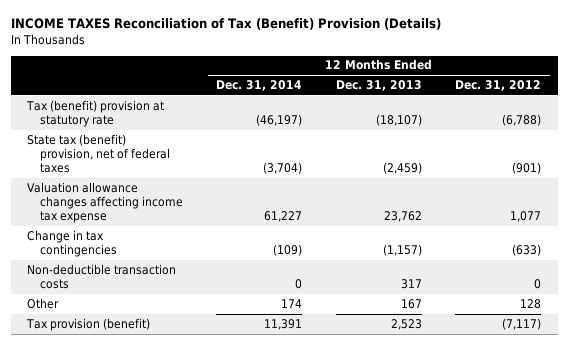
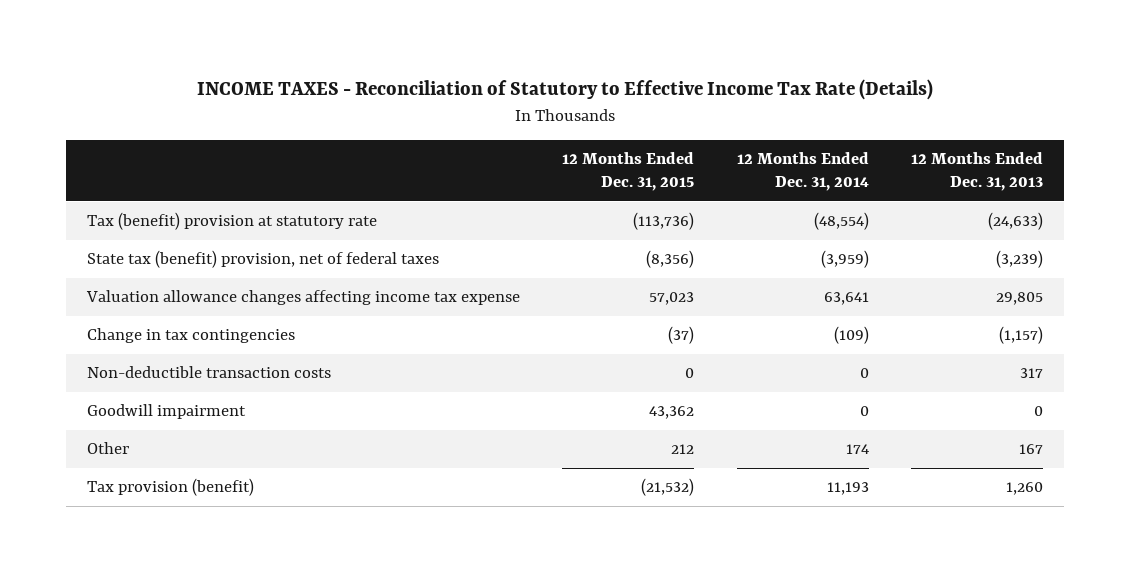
- INCOME TAXES Reconciliation of Tax (Benefit) Provision (Details)
+ INCOME TAXES - Reconciliation of Statutory to Effective Income Tax Rate (Details)
- | 12 Months Ended Dec. 31, 2014 | 12 Months Ended Dec. 31, 2013 | 12 Months Ended Dec. 31, 2012
+ | 12 Months Ended Dec. 31, 2015 | 12 Months Ended Dec. 31, 2014 | 12 Months Ended Dec. 31, 2013
- Tax (benefit) provision at statutory rate | (46,197) | (18,107) | (6,788)
- State tax (benefit) provision, net of federal taxes | (3,704) | (2,459) | (901)
- Valuation allowance changes affecting income tax expense | 61,227 | 23,762 | 1,077
+ Tax (benefit) provision at statutory rate | (113,736) | (48,554) | (24,633)
+ State tax (benefit) provision, net of federal taxes | (8,356) | (3,959) | (3,239)
+ Valuation allowance changes affecting income tax expense | 57,023 | 63,641 | 29,805
+ Goodwill impairment | 43,362 | 0 | 0
- Tax provision (benefit) | 11,391 | 2,523 | (7,117)
+ Tax provision (benefit) | (21,532) | 11,193 | 1,260

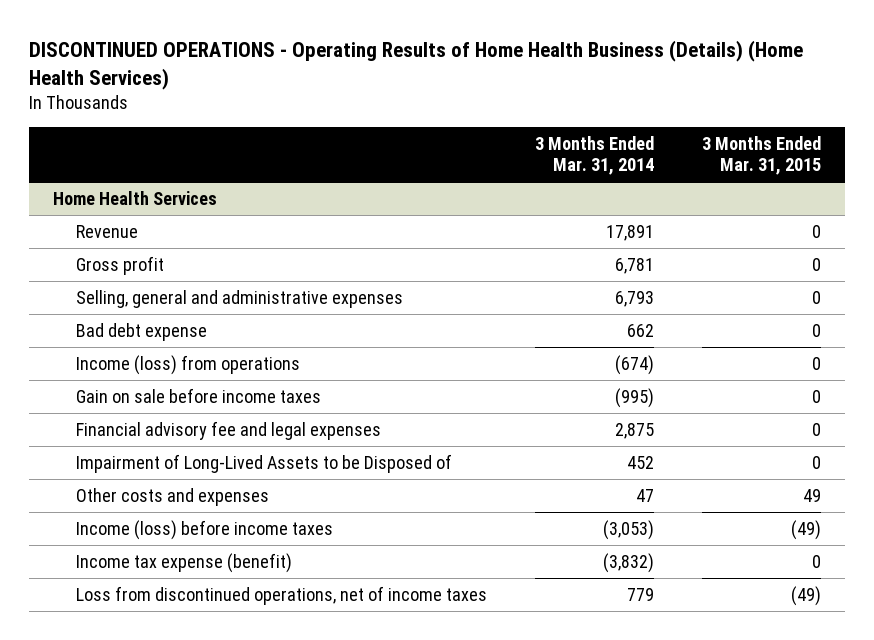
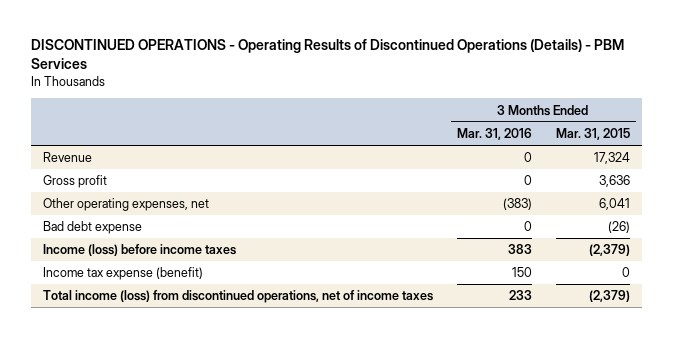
- DISCONTINUED OPERATIONS - Operating Results of Home Health Business (Details) (Home Health Services)
+ DISCONTINUED OPERATIONS - Operating Results of Discontinued Operations (Details) - PBM Services
- | 3 Months Ended Mar. 31, 2014 | 3 Months Ended Mar. 31, 2015
+ | 3 Months Ended Mar. 31, 2016 | 3 Months Ended Mar. 31, 2015
- Home Health Services
- Revenue | 17,891 | 0
- Gross profit | 6,781 | 0
- Selling, general and administrative expenses | 6,793 | 0
- Bad debt expense | 662 | 0
- Income (loss) from operations | (674) | 0
- Gain on sale before income taxes | (995) | 0
- Financial advisory fee and legal expenses | 2,875 | 0
- Impairment of Long-Lived Assets to be Disposed of | 452 | 0
- Other costs and expenses | 47 | 49
- Income (loss) before income taxes | (3,053) | (49)
+ Revenue | 0 | 17,324
+ Gross profit | 0 | 3,636
+ Other operating expenses, net | (383) | 6,041
+ Bad debt expense | 0 | (26)
+ Income (loss) before income taxes | 383 | (2,379)
- Loss from discontinued operations, net of income taxes | 779 | (49)
+ Total income (loss) from discontinued operations, net of income taxes | 233 | (2,379)

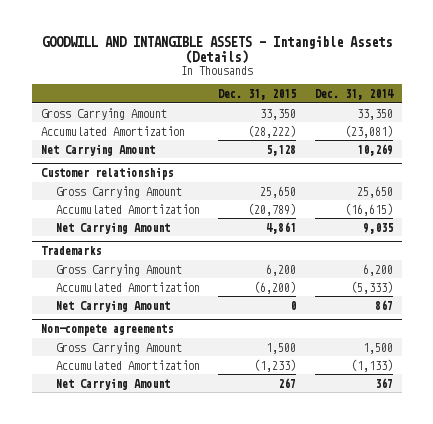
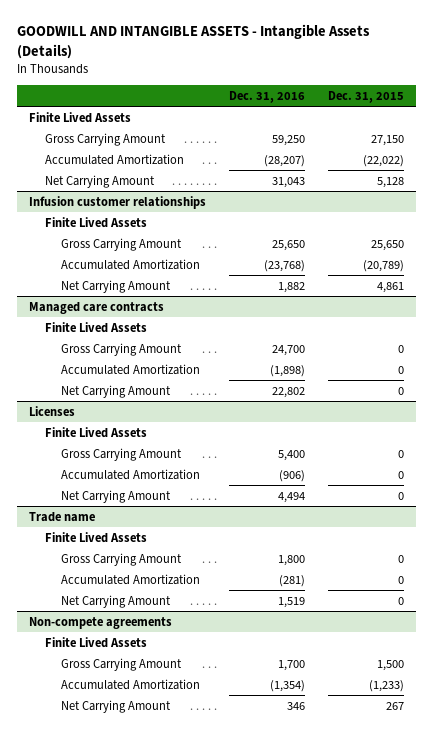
- | Dec. 31, 2015 | Dec. 31, 2014
+ | Dec. 31, 2016 | Dec. 31, 2015
- Gross Carrying Amount | 33,350 | 33,350
- Accumulated Amortization | (28,222) | (23,081)
+ Finite Lived Assets
+ Gross Carrying Amount | 59,250 | 27,150
+ Accumulated Amortization | (28,207) | (22,022)
- Customer relationships
+ Infusion customer relationships
+ Finite Lived Assets
- Trademarks
- Gross Carrying Amount | 6,200 | 6,200
- Accumulated Amortization | (6,200) | (5,333)
+ Managed care contracts
+ Finite Lived Assets
+ Gross Carrying Amount | 24,700 | 0
+ Accumulated Amortization | (1,898) | 0
+ Licenses
+ Finite Lived Assets
+ Gross Carrying Amount | 5,400 | 0
+ Accumulated Amortization | (906) | 0
+ Net Carrying Amount | 4,494 | 0
+ Trade name
+ Finite Lived Assets
+ Gross Carrying Amount | 1,800 | 0
+ Accumulated Amortization | (281) | 0
+ Net Carrying Amount | 1,519 | 0
@ Non-compete agreements
+ Finite Lived Assets

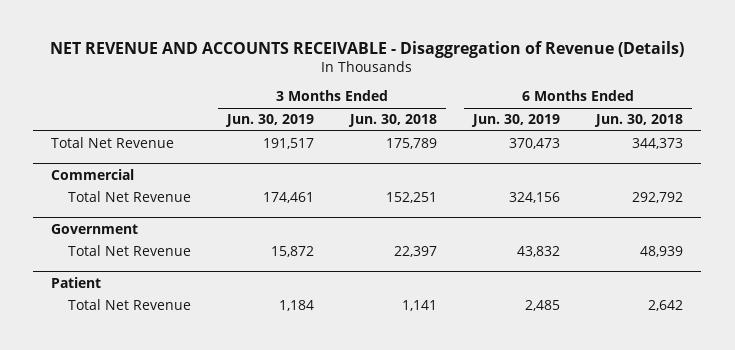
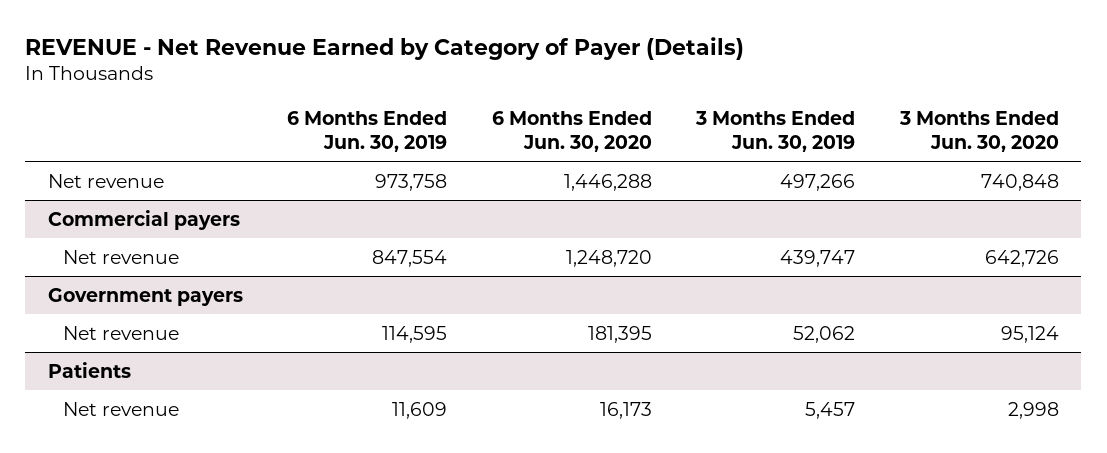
- NET REVENUE AND ACCOUNTS RECEIVABLE - Disaggregation of Revenue (Details)
+ REVENUE - Net Revenue Earned by Category of Payer (Details)
- | 3 Months Ended Jun. 30, 2019 | 3 Months Ended Jun. 30, 2018 | 6 Months Ended Jun. 30, 2019 | 6 Months Ended Jun. 30, 2018
+ | 6 Months Ended Jun. 30, 2019 | 6 Months Ended Jun. 30, 2020 | 3 Months Ended Jun. 30, 2019 | 3 Months Ended Jun. 30, 2020
- Total Net Revenue | 191,517 | 175,789 | 370,473 | 344,373
- Commercial
- Total Net Revenue | 174,461 | 152,251 | 324,156 | 292,792
- Government
- Total Net Revenue | 15,872 | 22,397 | 43,832 | 48,939
- Patient
- Total Net Revenue | 1,184 | 1,141 | 2,485 | 2,642
+ Net revenue | 973,758 | 1,446,288 | 497,266 | 740,848
+ Commercial payers
+ Net revenue | 847,554 | 1,248,720 | 439,747 | 642,726
+ Government payers
+ Net revenue | 114,595 | 181,395 | 52,062 | 95,124
+ Patients
+ Net revenue | 11,609 | 16,173 | 5,457 | 2,998

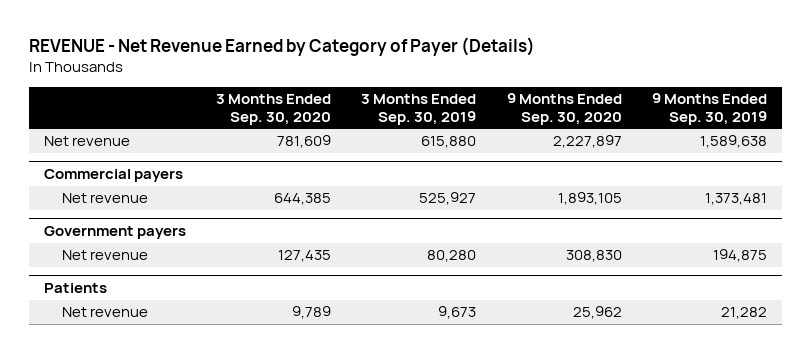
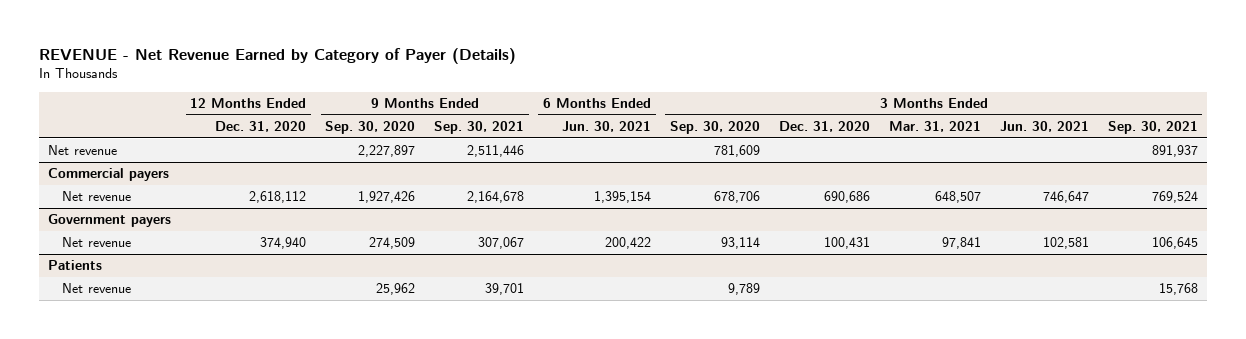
- | 3 Months Ended Sep. 30, 2020 | 3 Months Ended Sep. 30, 2019 | 9 Months Ended Sep. 30, 2020 | 9 Months Ended Sep. 30, 2019
+ | 12 Months Ended Dec. 31, 2020 | 9 Months Ended Sep. 30, 2020 | 9 Months Ended Sep. 30, 2021 | 6 Months Ended Jun. 30, 2021 | 3 Months Ended Sep. 30, 2020 | 3 Months Ended Dec. 31, 2020 | 3 Months Ended Mar. 31, 2021 | 3 Months Ended Jun. 30, 2021 | 3 Months Ended Sep. 30, 2021
@ Commercial payers
- Net revenue | 644,385 | 525,927 | 1,893,105 | 1,373,481
+ Net revenue | 2,618,112 | 1,927,426 | 2,164,678 | 1,395,154 | 678,706 | 690,686 | 648,507 | 746,647 | 769,524
@ Government payers
- Net revenue | 127,435 | 80,280 | 308,830 | 194,875
+ Net revenue | 374,940 | 274,509 | 307,067 | 200,422 | 93,114 | 100,431 | 97,841 | 102,581 | 106,645

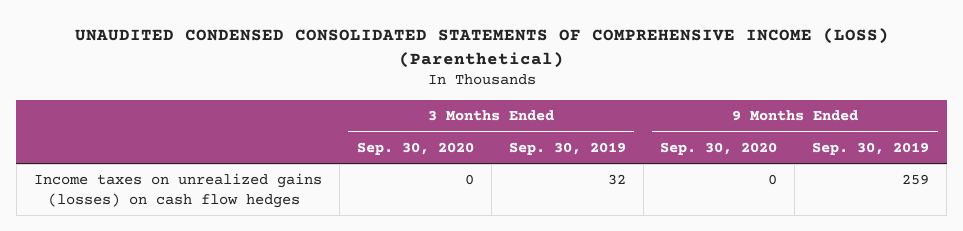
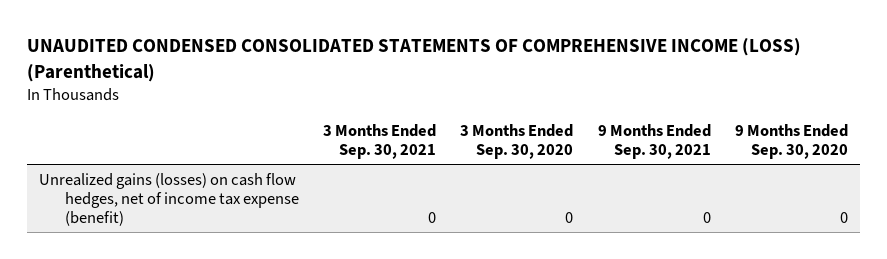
- | 3 Months Ended Sep. 30, 2020 | 3 Months Ended Sep. 30, 2019 | 9 Months Ended Sep. 30, 2020 | 9 Months Ended Sep. 30, 2019
+ | 3 Months Ended Sep. 30, 2021 | 3 Months Ended Sep. 30, 2020 | 9 Months Ended Sep. 30, 2021 | 9 Months Ended Sep. 30, 2020
- Income taxes on unrealized gains (losses) on cash flow hedges | 0 | 32 | 0 | 259
+ Unrealized gains (losses) on cash flow hedges, net of income tax expense (benefit) | 0 | 0 | 0 | 0

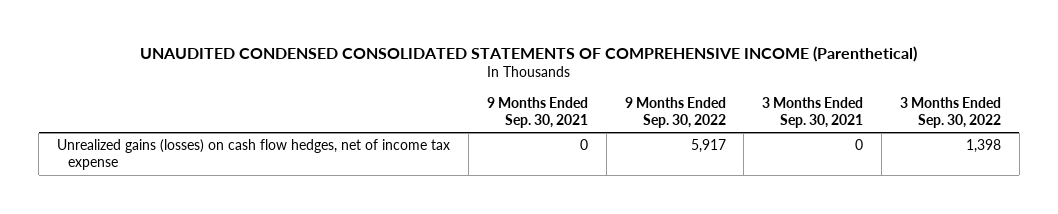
- UNAUDITED CONDENSED CONSOLIDATED STATEMENTS OF COMPREHENSIVE INCOME (LOSS) (Parenthetical)
+ UNAUDITED CONDENSED CONSOLIDATED STATEMENTS OF COMPREHENSIVE INCOME (Parenthetical)
- | 3 Months Ended Sep. 30, 2021 | 3 Months Ended Sep. 30, 2020 | 9 Months Ended Sep. 30, 2021 | 9 Months Ended Sep. 30, 2020
+ | 9 Months Ended Sep. 30, 2021 | 9 Months Ended Sep. 30, 2022 | 3 Months Ended Sep. 30, 2021 | 3 Months Ended Sep. 30, 2022
- Unrealized gains (losses) on cash flow hedges, net of income tax expense (benefit) | 0 | 0 | 0 | 0
+ Unrealized gains (losses) on cash flow hedges, net of income tax expense | 0 | 5,917 | 0 | 1,398

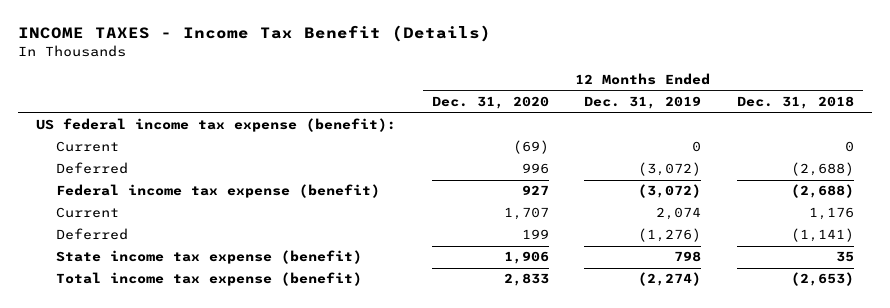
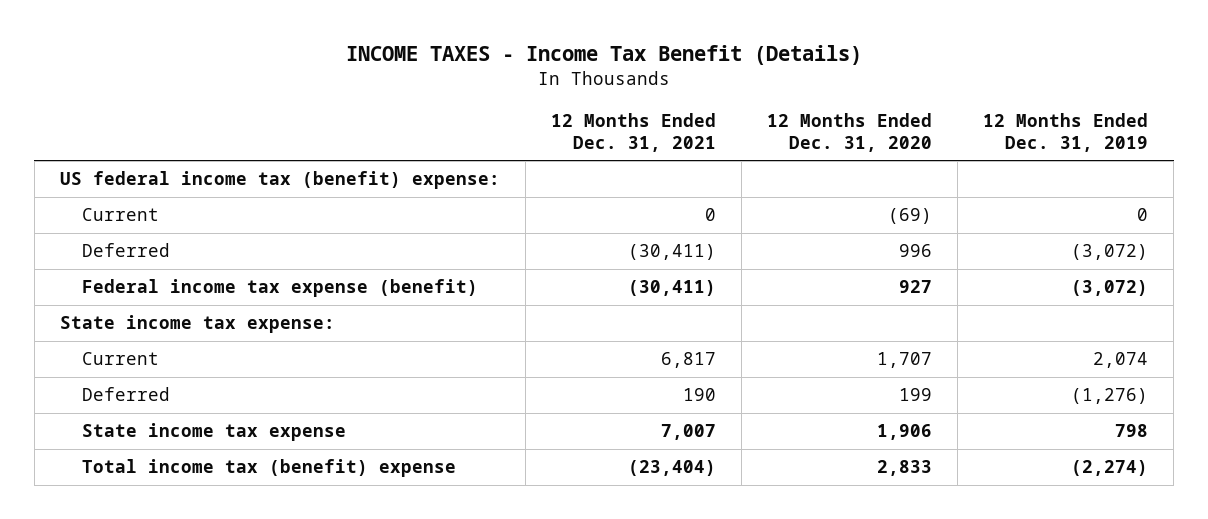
- | 12 Months Ended Dec. 31, 2020 | 12 Months Ended Dec. 31, 2019 | 12 Months Ended Dec. 31, 2018
+ | 12 Months Ended Dec. 31, 2021 | 12 Months Ended Dec. 31, 2020 | 12 Months Ended Dec. 31, 2019
- US federal income tax expense (benefit):
+ US federal income tax (benefit) expense:
+ State income tax expense:
- State income tax expense (benefit) | 1,906 | 798 | 35
- Total income tax expense (benefit) | 2,833 | (2,274) | (2,653)
+ State income tax expense | 7,007 | 1,906 | 798
+ Total income tax (benefit) expense | (23,404) | 2,833 | (2,274)

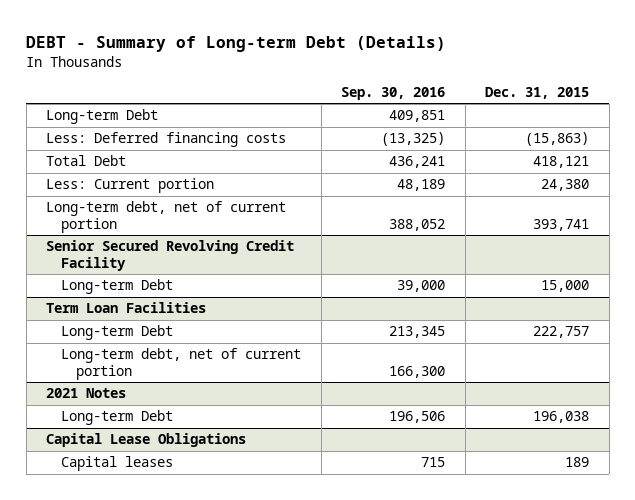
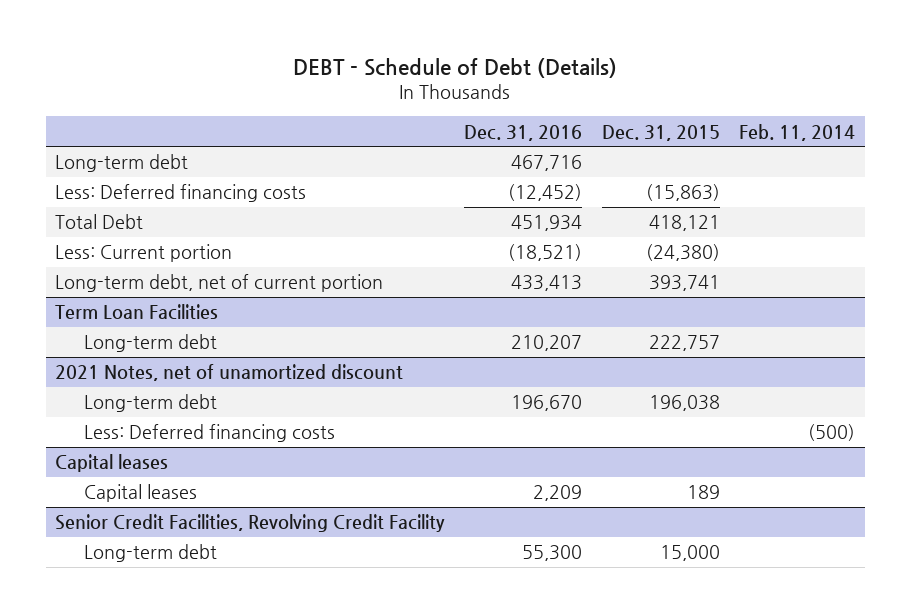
- DEBT - Summary of Long-term Debt (Details)
+ DEBT - Schedule of Debt (Details)
- | Sep. 30, 2016 | Dec. 31, 2015
+ | Dec. 31, 2016 | Dec. 31, 2015 | Feb. 11, 2014
- Long-term Debt | 409,851 |
+ Long-term debt | 467,716 | |
- Less: Current portion | 48,189 | 24,380
+ Less: Current portion | (18,521) | (24,380) |
- Senior Secured Revolving Credit Facility
- Long-term Debt | 39,000 | 15,000
@ Term Loan Facilities
- Long-term Debt | 213,345 | 222,757
- Long-term debt, net of current portion | 166,300 |
- 2021 Notes
- Long-term Debt | 196,506 | 196,038
- Capital Lease Obligations
@ Term Loan Facilities
+ Long-term debt | 210,207 | 222,757 |
+ 2021 Notes, net of unamortized discount
+ Long-term debt | 196,670 | 196,038 |
+ Less: Deferred financing costs | | | (500)
+ Capital leases
+ Senior Credit Facilities, Revolving Credit Facility
+ Long-term debt | 55,300 | 15,000 |

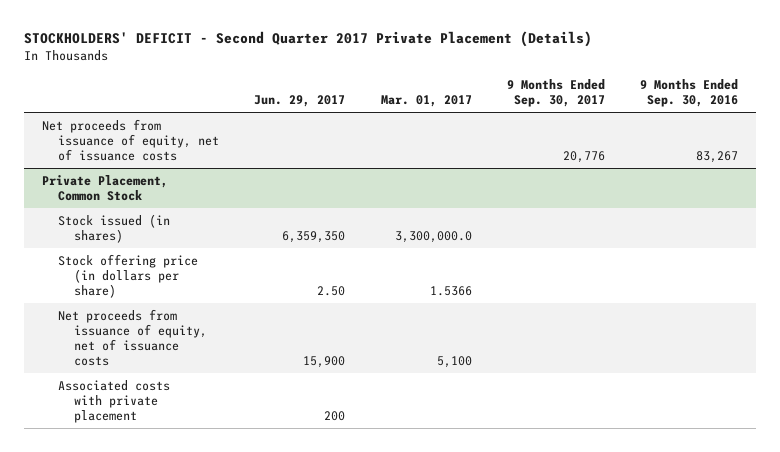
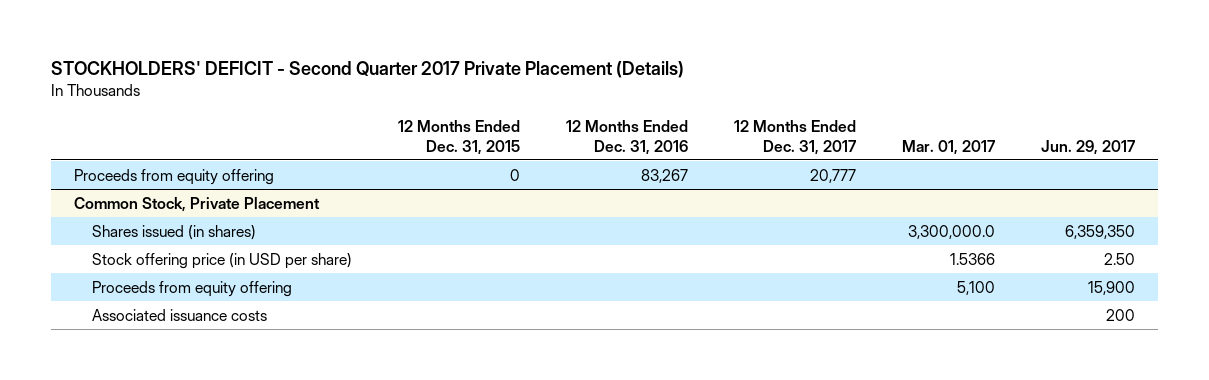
- | Jun. 29, 2017 | Mar. 01, 2017 | 9 Months Ended Sep. 30, 2017 | 9 Months Ended Sep. 30, 2016
+ | 12 Months Ended Dec. 31, 2015 | 12 Months Ended Dec. 31, 2016 | 12 Months Ended Dec. 31, 2017 | Mar. 01, 2017 | Jun. 29, 2017
- Net proceeds from issuance of equity, net of issuance costs | | | 20,776 | 83,267
- Private Placement, Common Stock
- Stock issued (in shares) | 6,359,350 | 3,300,000.0 | |
- Stock offering price (in dollars per share) | 2.50 | 1.5366 | |
- Net proceeds from issuance of equity, net of issuance costs | 15,900 | 5,100 | |
- Associated costs with private placement | 200 | | |
+ Proceeds from equity offering | 0 | 83,267 | 20,777 | |
+ Common Stock, Private Placement
+ Shares issued (in shares) | | | | 3,300,000.0 | 6,359,350
+ Stock offering price (in USD per share) | | | | 1.5366 | 2.50
+ Proceeds from equity offering | | | | 5,100 | 15,900
+ Associated issuance costs | | | | | 200

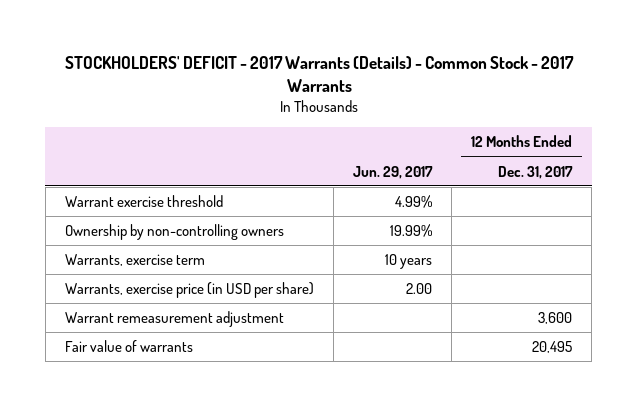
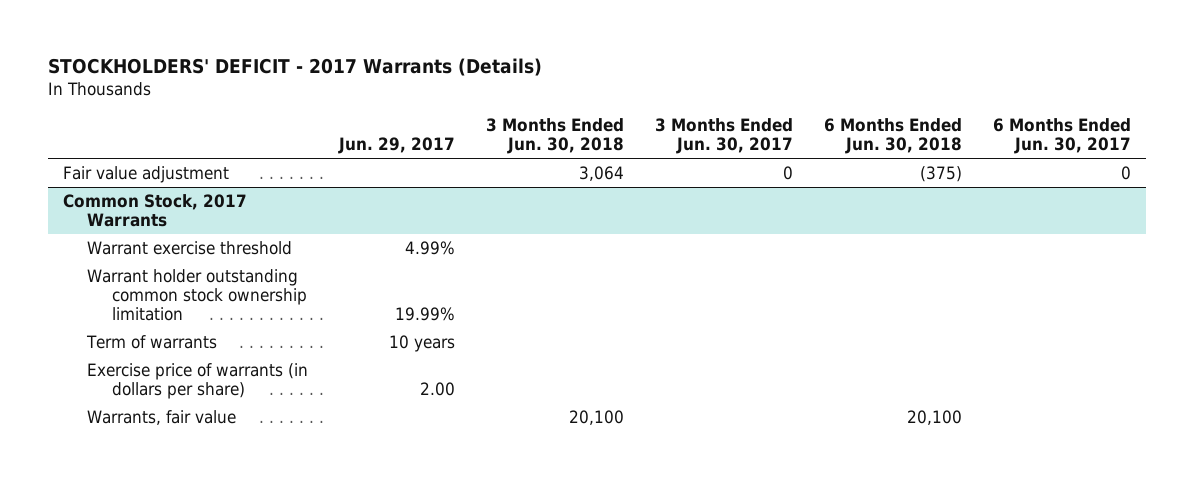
- STOCKHOLDERS' DEFICIT - 2017 Warrants (Details) - Common Stock - 2017 Warrants
+ STOCKHOLDERS' DEFICIT - 2017 Warrants (Details)
- | Jun. 29, 2017 | 12 Months Ended Dec. 31, 2017
+ | Jun. 29, 2017 | 3 Months Ended Jun. 30, 2018 | 3 Months Ended Jun. 30, 2017 | 6 Months Ended Jun. 30, 2018 | 6 Months Ended Jun. 30, 2017
+ Fair value adjustment | | 3,064 | 0 | (375) | 0
+ Common Stock, 2017 Warrants
- Ownership by non-controlling owners | 19.99% |
- Warrants, exercise term | 10 years |
- Warrants, exercise price (in USD per share) | 2.00 |
- Warrant remeasurement adjustment | | 3,600
- Fair value of warrants | | 20,495
+ Warrant holder outstanding common stock ownership limitation | 19.99% | | | |
+ Term of warrants | 10 years | | | |
+ Exercise price of warrants (in dollars per share) | 2.00 | | | |
+ Warrants, fair value | | 20,100 | | 20,100 |

